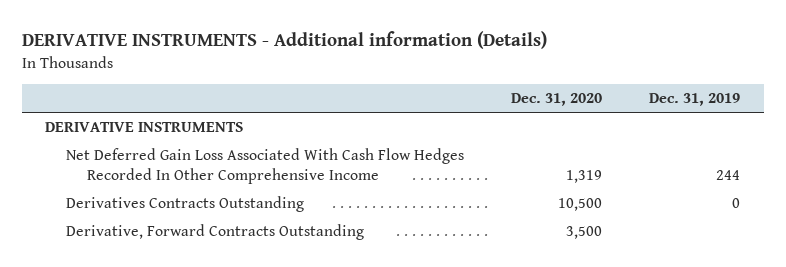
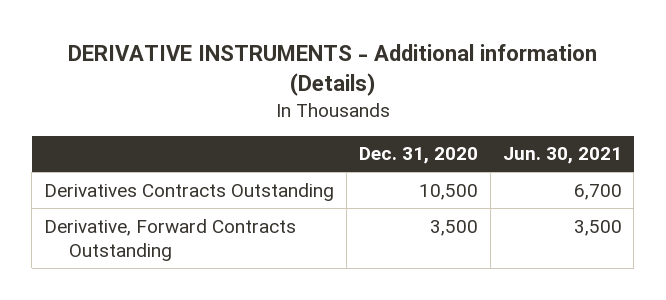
- | Dec. 31, 2020 | Dec. 31, 2019
+ | Dec. 31, 2020 | Jun. 30, 2021
- DERIVATIVE INSTRUMENTS
- Net Deferred Gain Loss Associated With Cash Flow Hedges Recorded In Other Comprehensive Income | 1,319 | 244

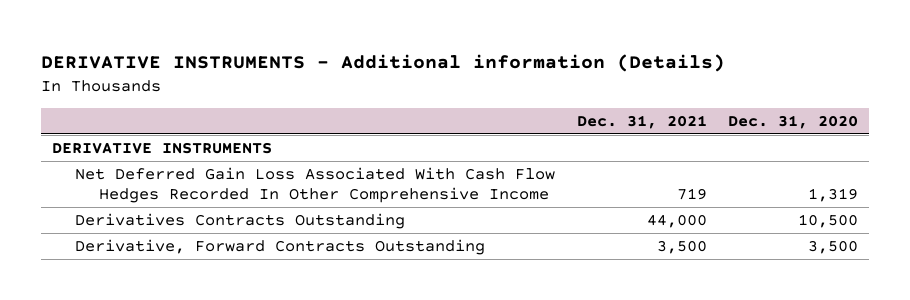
- | Dec. 31, 2020 | Jun. 30, 2021
+ | Dec. 31, 2021 | Dec. 31, 2020
+ DERIVATIVE INSTRUMENTS
+ Net Deferred Gain Loss Associated With Cash Flow Hedges Recorded In Other Comprehensive Income | 719 | 1,319

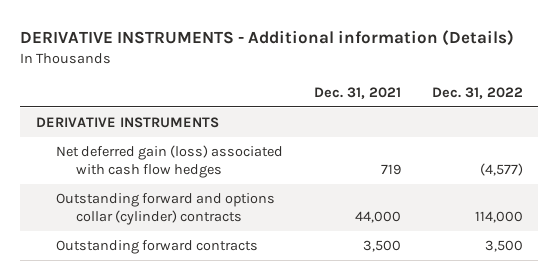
- | Dec. 31, 2021 | Dec. 31, 2020
+ | Dec. 31, 2021 | Dec. 31, 2022
- Net Deferred Gain Loss Associated With Cash Flow Hedges Recorded In Other Comprehensive Income | 719 | 1,319
- Derivatives Contracts Outstanding | 44,000 | 10,500
- Derivative, Forward Contracts Outstanding | 3,500 | 3,500
+ Net deferred gain (loss) associated with cash flow hedges | 719 | (4,577)
+ Outstanding forward and options collar (cylinder) contracts | 44,000 | 114,000
+ Outstanding forward contracts | 3,500 | 3,500

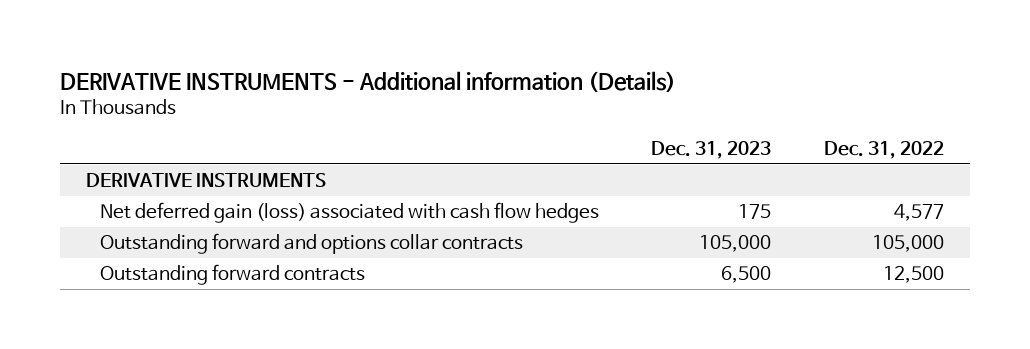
- | Dec. 31, 2021 | Dec. 31, 2022
+ | Dec. 31, 2023 | Dec. 31, 2022
- Net deferred gain (loss) associated with cash flow hedges | 719 | (4,577)
- Outstanding forward and options collar (cylinder) contracts | 44,000 | 114,000
- Outstanding forward contracts | 3,500 | 3,500
+ Net deferred gain (loss) associated with cash flow hedges | 175 | 4,577
+ Outstanding forward and options collar contracts | 105,000 | 105,000
+ Outstanding forward contracts | 6,500 | 12,500

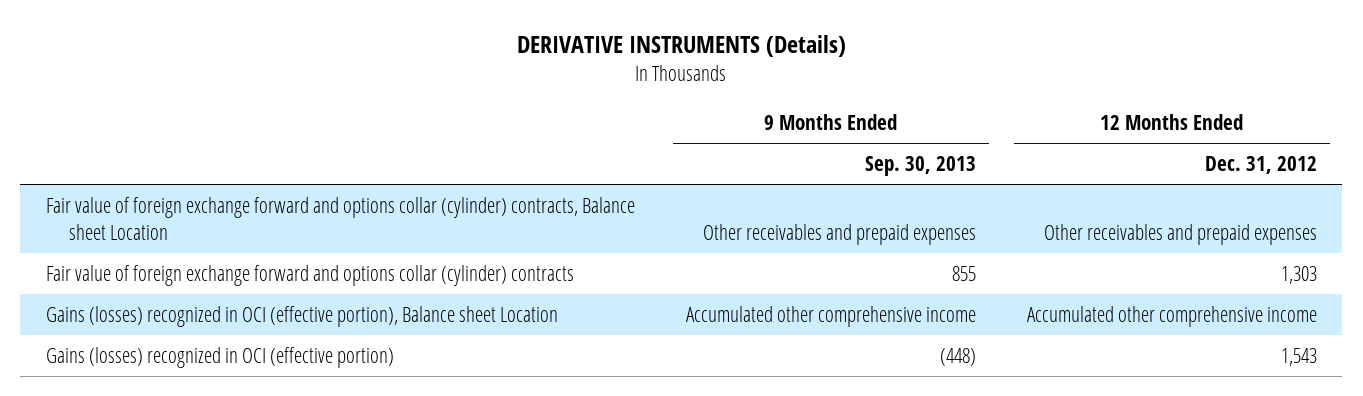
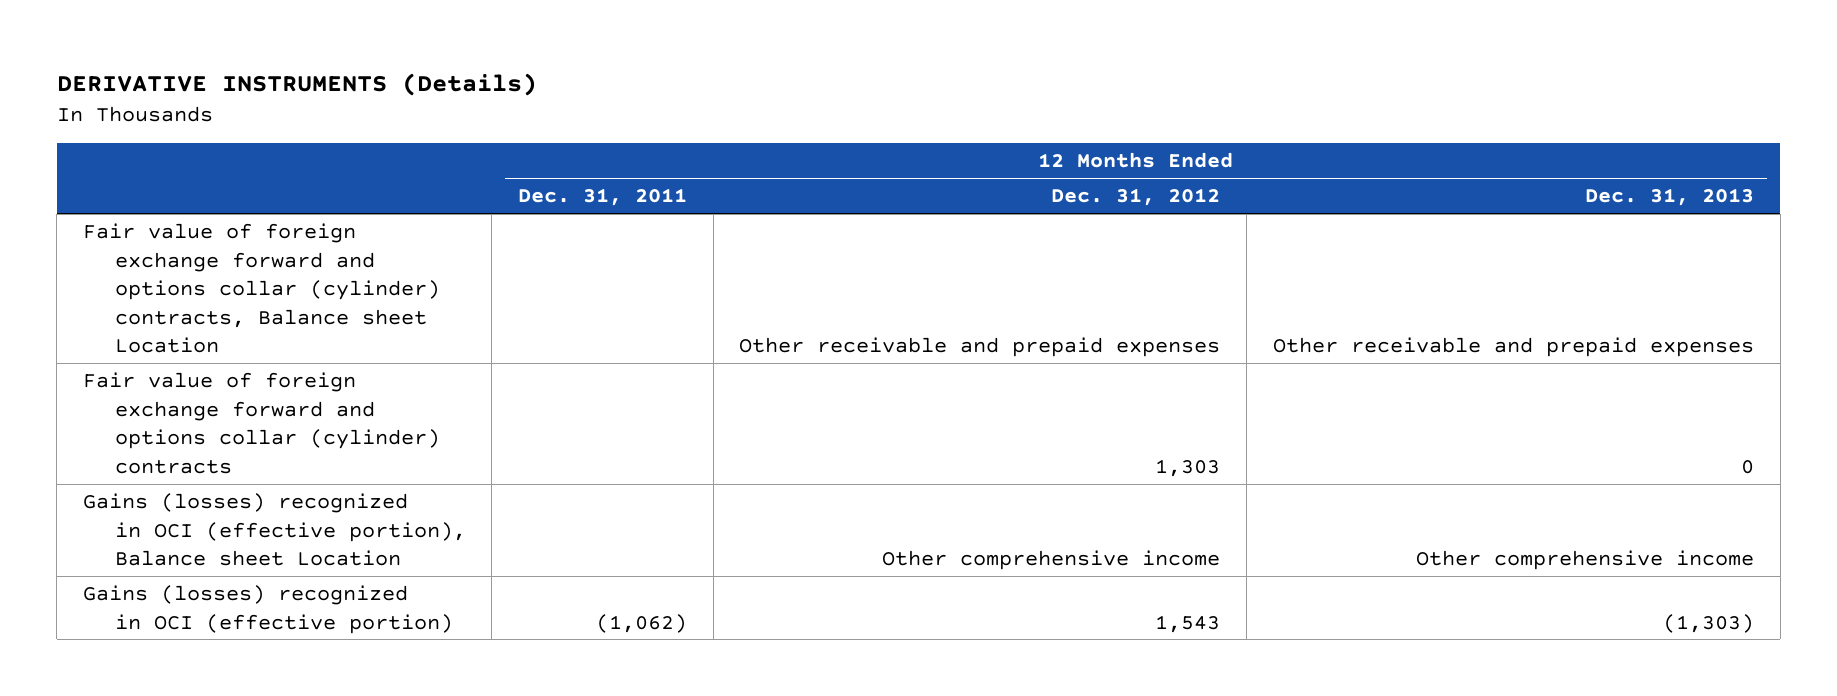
- | 9 Months Ended Sep. 30, 2013 | 12 Months Ended Dec. 31, 2012
+ | 12 Months Ended Dec. 31, 2011 | 12 Months Ended Dec. 31, 2012 | 12 Months Ended Dec. 31, 2013
- Fair value of foreign exchange forward and options collar (cylinder) contracts, Balance sheet Location | Other receivables and prepaid expenses | Other receivables and prepaid expenses
+ Fair value of foreign exchange forward and options collar (cylinder) contracts, Balance sheet Location | | Other receivable and prepaid expenses | Other receivable and prepaid expenses
- Gains (losses) recognized in OCI (effective portion), Balance sheet Location | Accumulated other comprehensive income | Accumulated other comprehensive income
+ Gains (losses) recognized in OCI (effective portion), Balance sheet Location | | Other comprehensive income | Other comprehensive income

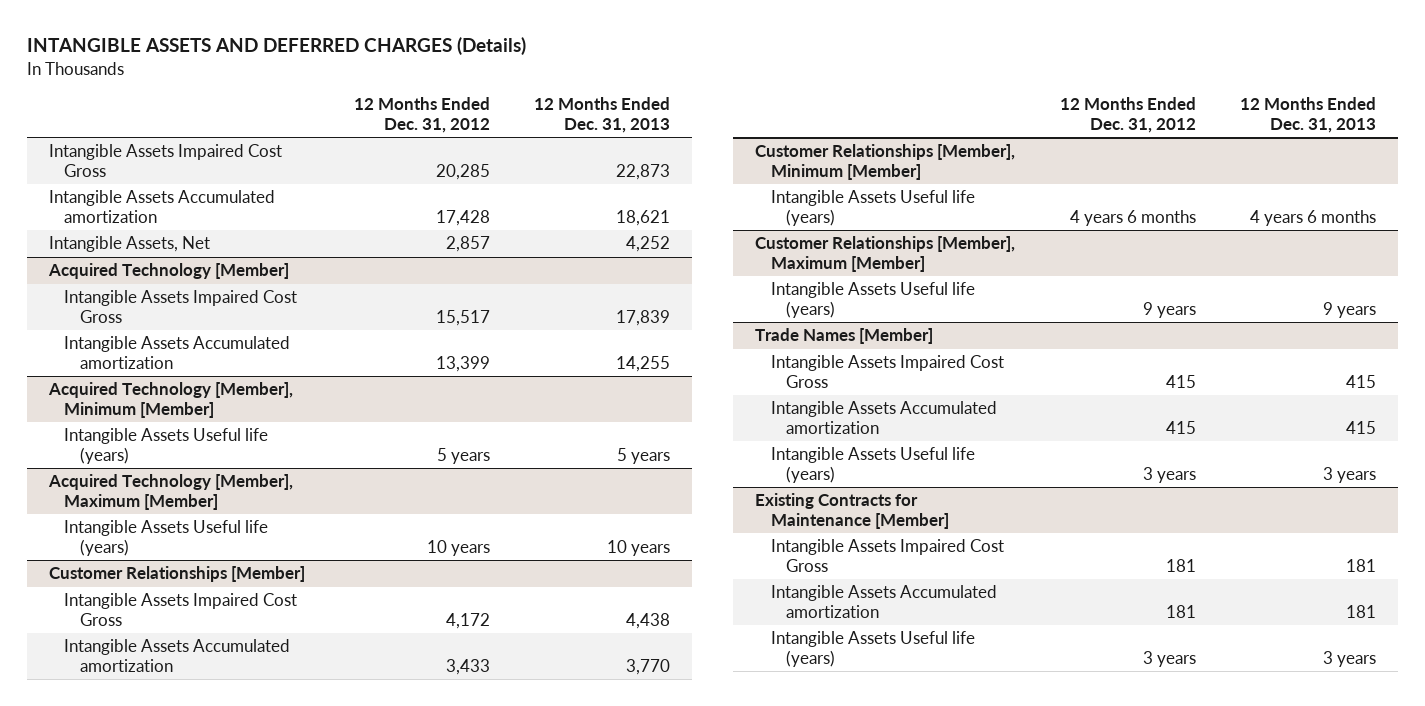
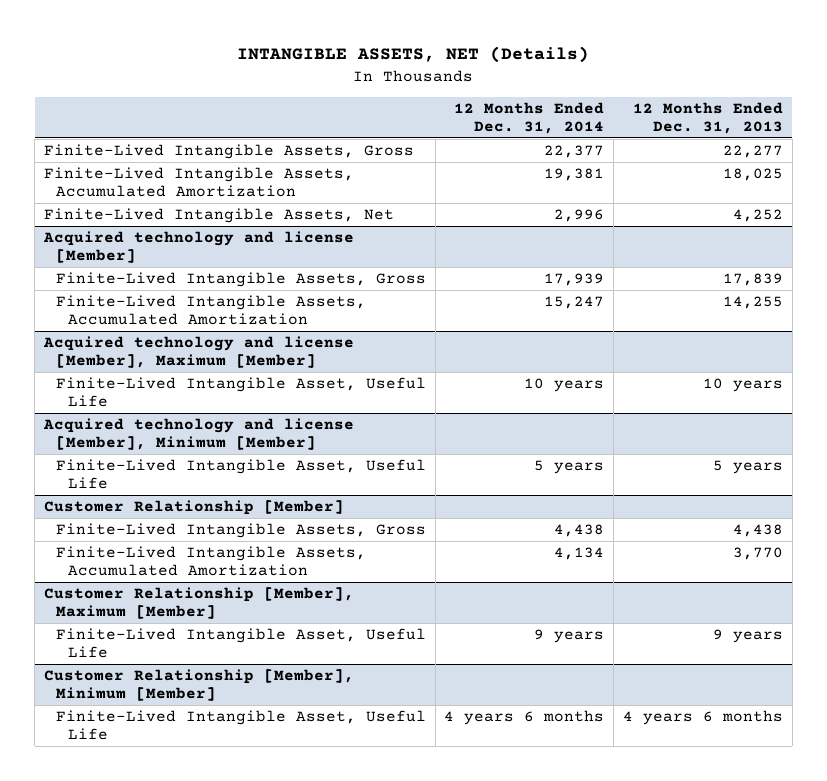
- INTANGIBLE ASSETS AND DEFERRED CHARGES (Details)
+ INTANGIBLE ASSETS, NET (Details)
- | 12 Months Ended Dec. 31, 2012 | 12 Months Ended Dec. 31, 2013
+ | 12 Months Ended Dec. 31, 2014 | 12 Months Ended Dec. 31, 2013
- Intangible Assets Impaired Cost Gross | 20,285 | 22,873
- Intangible Assets Accumulated amortization | 17,428 | 18,621
- Intangible Assets, Net | 2,857 | 4,252
- Acquired Technology [Member]
- Intangible Assets Impaired Cost Gross | 15,517 | 17,839
- Intangible Assets Accumulated amortization | 13,399 | 14,255
- Acquired Technology [Member], Minimum [Member]
- Intangible Assets Useful life (years) | 5 years | 5 years
- Acquired Technology [Member], Maximum [Member]
- Intangible Assets Useful life (years) | 10 years | 10 years
- Customer Relationships [Member]
- Intangible Assets Impaired Cost Gross | 4,172 | 4,438
- Intangible Assets Accumulated amortization | 3,433 | 3,770
- Customer Relationships [Member], Minimum [Member]
- Intangible Assets Useful life (years) | 4 years 6 months | 4 years 6 months
- Customer Relationships [Member], Maximum [Member]
- Intangible Assets Useful life (years) | 9 years | 9 years
- Trade Names [Member]
- Intangible Assets Impaired Cost Gross | 415 | 415
- Intangible Assets Accumulated amortization | 415 | 415
- Intangible Assets Useful life (years) | 3 years | 3 years
- Existing Contracts for Maintenance [Member]
- Intangible Assets Impaired Cost Gross | 181 | 181
- Intangible Assets Accumulated amortization | 181 | 181
- Intangible Assets Useful life (years) | 3 years | 3 years
+ Finite-Lived Intangible Assets, Gross | 22,377 | 22,277
+ Finite-Lived Intangible Assets, Accumulated Amortization | 19,381 | 18,025
+ Finite-Lived Intangible Assets, Net | 2,996 | 4,252
+ Acquired technology and license [Member]
+ Finite-Lived Intangible Assets, Gross | 17,939 | 17,839
+ Finite-Lived Intangible Assets, Accumulated Amortization | 15,247 | 14,255
+ Acquired technology and license [Member], Maximum [Member]
+ Finite-Lived Intangible Asset, Useful Life | 10 years | 10 years
+ Acquired technology and license [Member], Minimum [Member]
+ Finite-Lived Intangible Asset, Useful Life | 5 years | 5 years
+ Customer Relationship [Member]
+ Finite-Lived Intangible Assets, Gross | 4,438 | 4,438
+ Finite-Lived Intangible Assets, Accumulated Amortization | 4,134 | 3,770
+ Customer Relationship [Member], Maximum [Member]
+ Finite-Lived Intangible Asset, Useful Life | 9 years | 9 years
+ Customer Relationship [Member], Minimum [Member]
+ Finite-Lived Intangible Asset, Useful Life | 4 years 6 months | 4 years 6 months

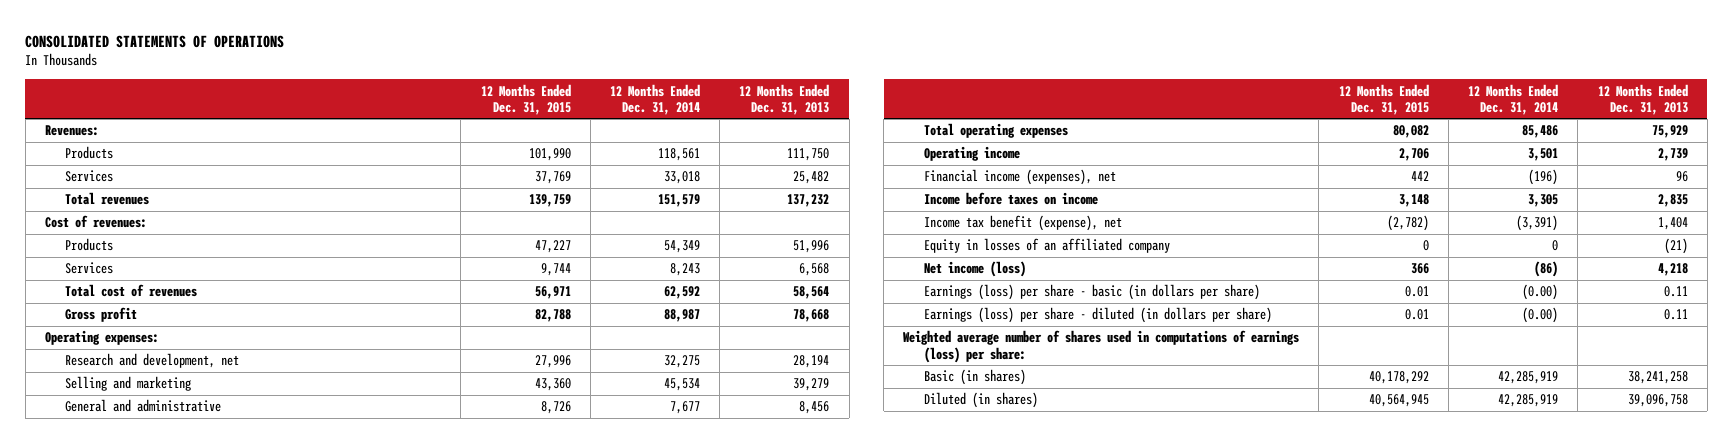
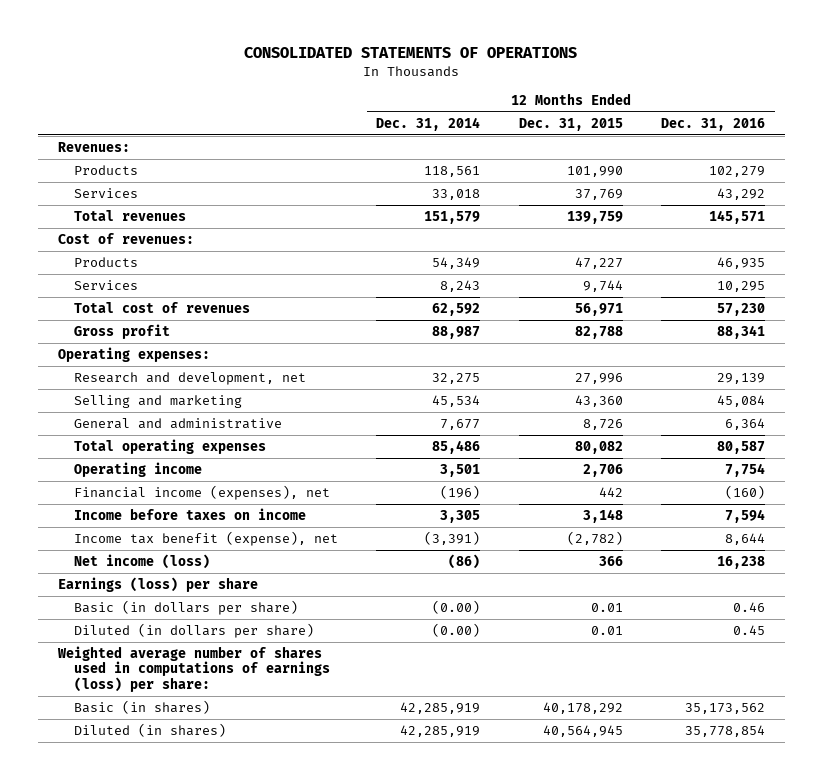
- | 12 Months Ended Dec. 31, 2015 | 12 Months Ended Dec. 31, 2014 | 12 Months Ended Dec. 31, 2013
+ | 12 Months Ended Dec. 31, 2014 | 12 Months Ended Dec. 31, 2015 | 12 Months Ended Dec. 31, 2016
- Equity in losses of an affiliated company | 0 | 0 | (21)
- Earnings (loss) per share - basic (in dollars per share) | 0.01 | (0.00) | 0.11
- Earnings (loss) per share - diluted (in dollars per share) | 0.01 | (0.00) | 0.11
+ Earnings (loss) per share
+ Basic (in dollars per share) | (0.00) | 0.01 | 0.46
+ Diluted (in dollars per share) | (0.00) | 0.01 | 0.45

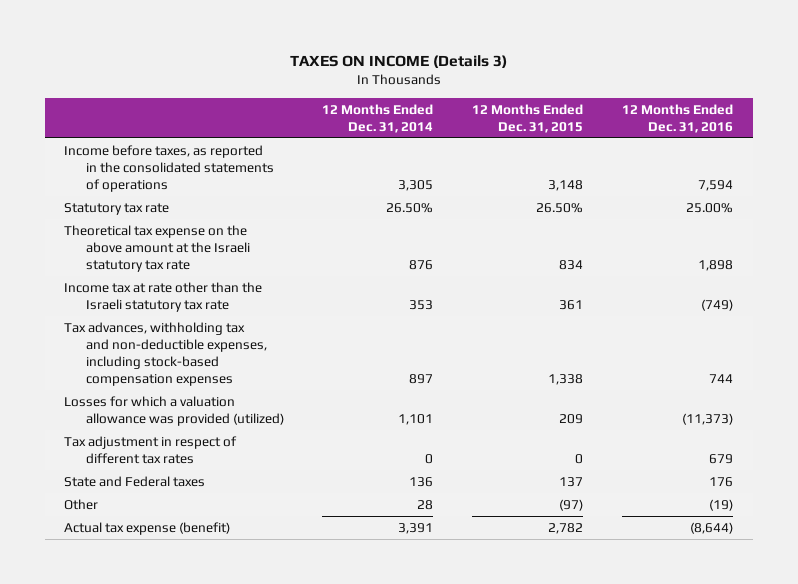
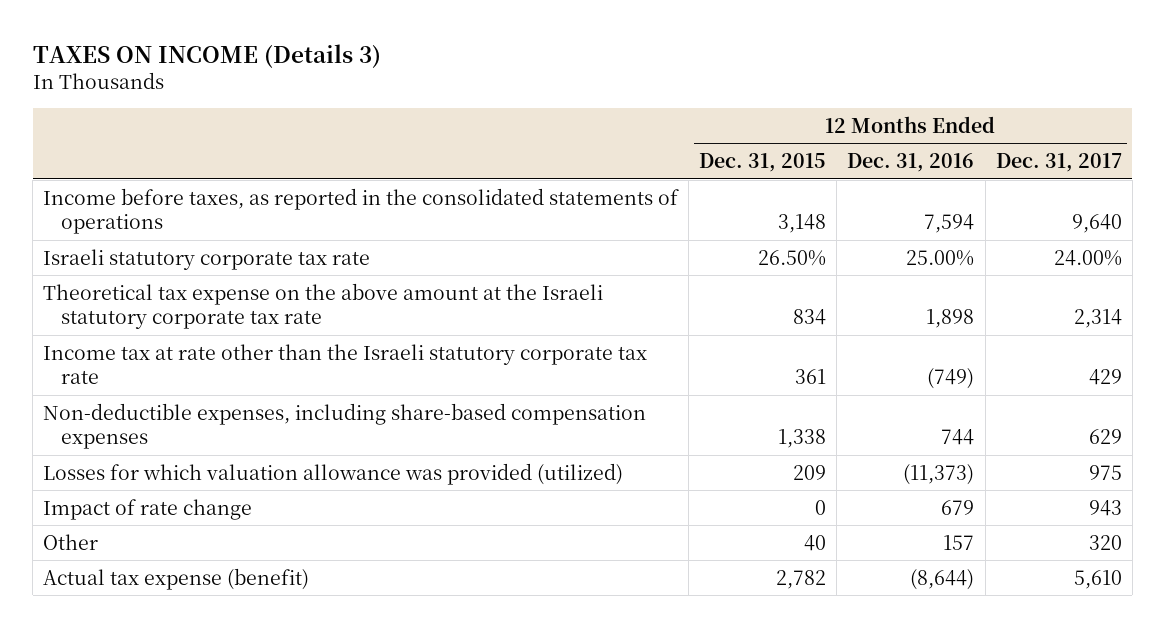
- | 12 Months Ended Dec. 31, 2014 | 12 Months Ended Dec. 31, 2015 | 12 Months Ended Dec. 31, 2016
+ | 12 Months Ended Dec. 31, 2015 | 12 Months Ended Dec. 31, 2016 | 12 Months Ended Dec. 31, 2017
- Statutory tax rate | 26.50% | 26.50% | 25.00%
- Theoretical tax expense on the above amount at the Israeli statutory tax rate | 876 | 834 | 1,898
- Income tax at rate other than the Israeli statutory tax rate | 353 | 361 | (749)
- Tax advances, withholding tax and non-deductible expenses, including stock-based compensation expenses | 897 | 1,338 | 744
- Losses for which a valuation allowance was provided (utilized) | 1,101 | 209 | (11,373)
- Tax adjustment in respect of different tax rates | 0 | 0 | 679
- State and Federal taxes | 136 | 137 | 176
- Other | 28 | (97) | (19)
+ Israeli statutory corporate tax rate | 26.50% | 25.00% | 24.00%
+ Theoretical tax expense on the above amount at the Israeli statutory corporate tax rate | 834 | 1,898 | 2,314
+ Income tax at rate other than the Israeli statutory corporate tax rate | 361 | (749) | 429
+ Non-deductible expenses, including share-based compensation expenses | 1,338 | 744 | 629
+ Losses for which valuation allowance was provided (utilized) | 209 | (11,373) | 975
+ Impact of rate change | 0 | 679 | 943
+ Other | 40 | 157 | 320

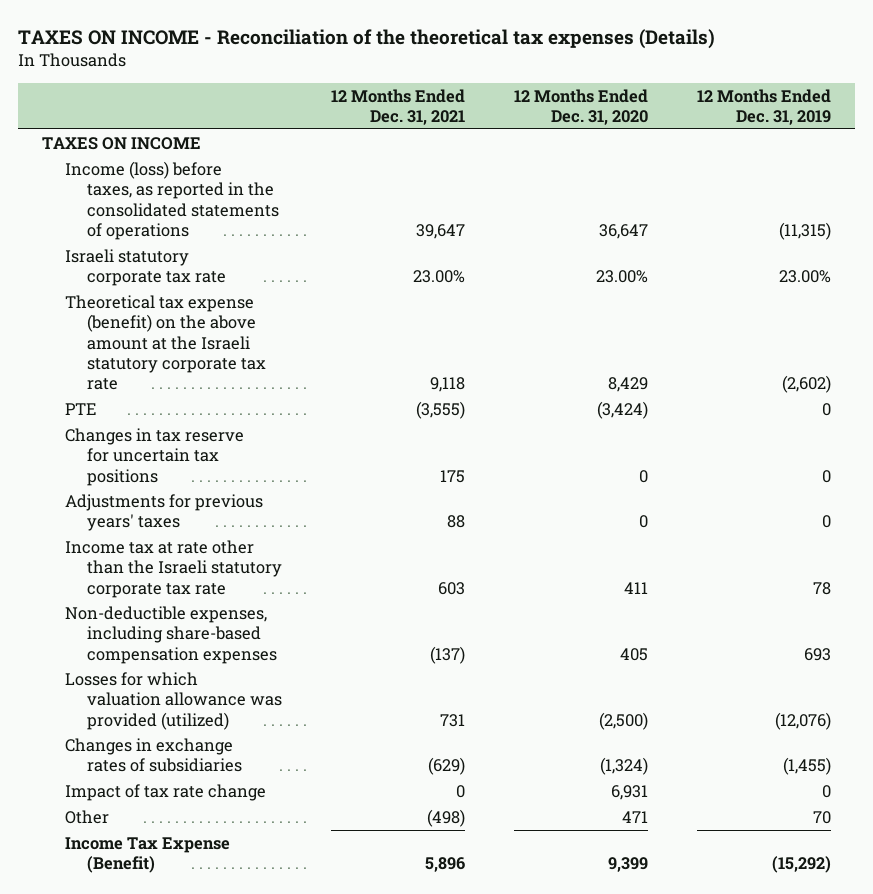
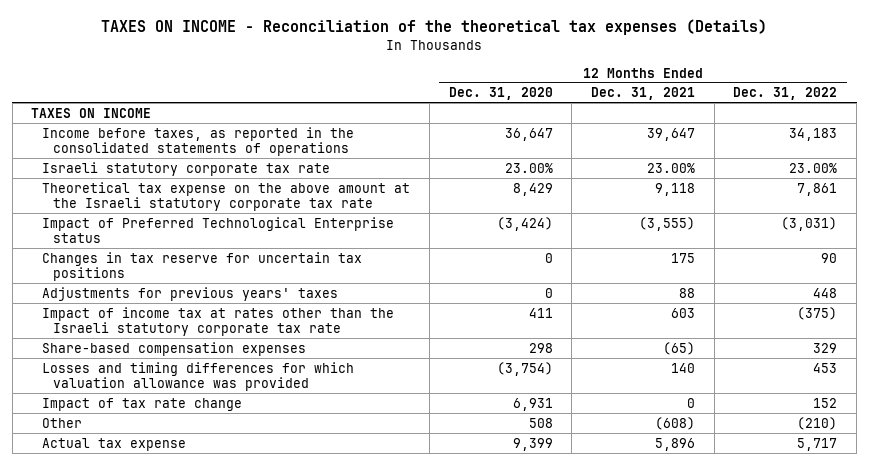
- | 12 Months Ended Dec. 31, 2021 | 12 Months Ended Dec. 31, 2020 | 12 Months Ended Dec. 31, 2019
+ | 12 Months Ended Dec. 31, 2020 | 12 Months Ended Dec. 31, 2021 | 12 Months Ended Dec. 31, 2022
- Income (loss) before taxes, as reported in the consolidated statements of operations | 39,647 | 36,647 | (11,315)
+ Income before taxes, as reported in the consolidated statements of operations | 36,647 | 39,647 | 34,183
- Theoretical tax expense (benefit) on the above amount at the Israeli statutory corporate tax rate | 9,118 | 8,429 | (2,602)
- PTE | (3,555) | (3,424) | 0
+ Theoretical tax expense on the above amount at the Israeli statutory corporate tax rate | 8,429 | 9,118 | 7,861
+ Impact of Preferred Technological Enterprise status | (3,424) | (3,555) | (3,031)
- Income tax at rate other than the Israeli statutory corporate tax rate | 603 | 411 | 78
- Non-deductible expenses, including share-based compensation expenses | (137) | 405 | 693
- Losses for which valuation allowance was provided (utilized) | 731 | (2,500) | (12,076)
- Changes in exchange rates of subsidiaries | (629) | (1,324) | (1,455)
+ Impact of income tax at rates other than the Israeli statutory corporate tax rate | 411 | 603 | (375)
+ Share-based compensation expenses | 298 | (65) | 329
+ Losses and timing differences for which valuation allowance was provided | (3,754) | 140 | 453
- Other | (498) | 471 | 70
- Income Tax Expense (Benefit) | 5,896 | 9,399 | (15,292)
+ Other | 508 | (608) | (210)
+ Actual tax expense | 9,399 | 5,896 | 5,717

